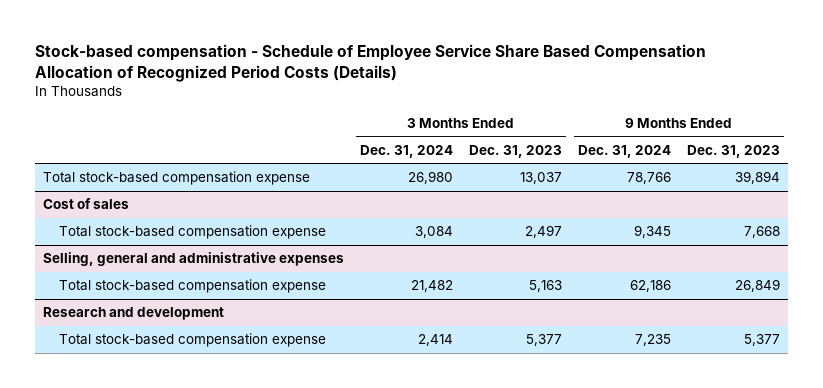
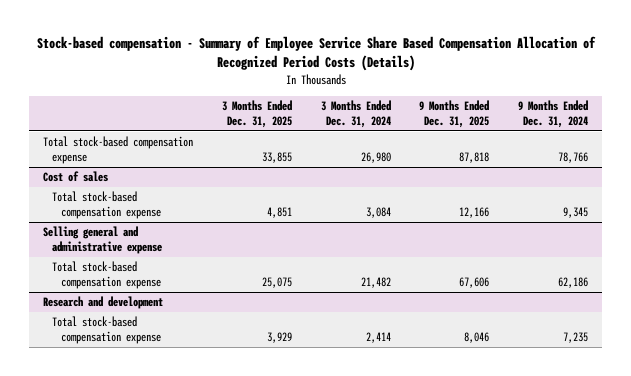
- Stock-based compensation - Schedule of Employee Service Share Based Compensation Allocation of Recognized Period Costs (Details)
+ Stock-based compensation - Summary of Employee Service Share Based Compensation Allocation of Recognized Period Costs (Details)
- | 3 Months Ended Dec. 31, 2024 | 3 Months Ended Dec. 31, 2023 | 9 Months Ended Dec. 31, 2024 | 9 Months Ended Dec. 31, 2023
+ | 3 Months Ended Dec. 31, 2025 | 3 Months Ended Dec. 31, 2024 | 9 Months Ended Dec. 31, 2025 | 9 Months Ended Dec. 31, 2024
- Selling, general and administrative expenses
+ Selling general and administrative expense

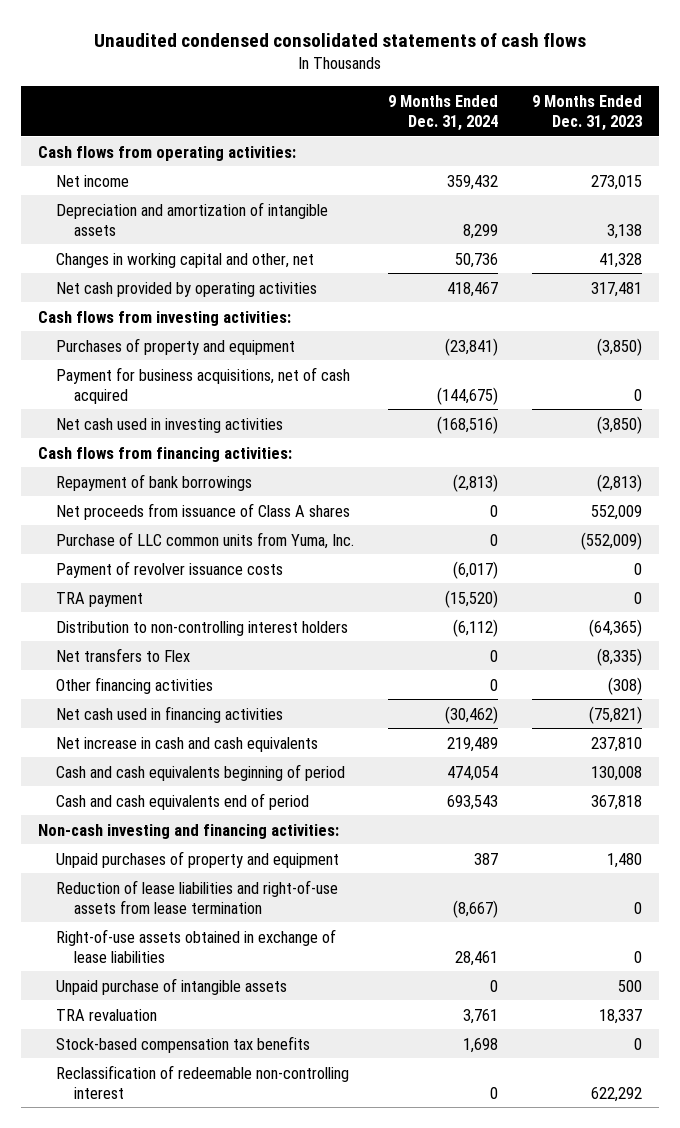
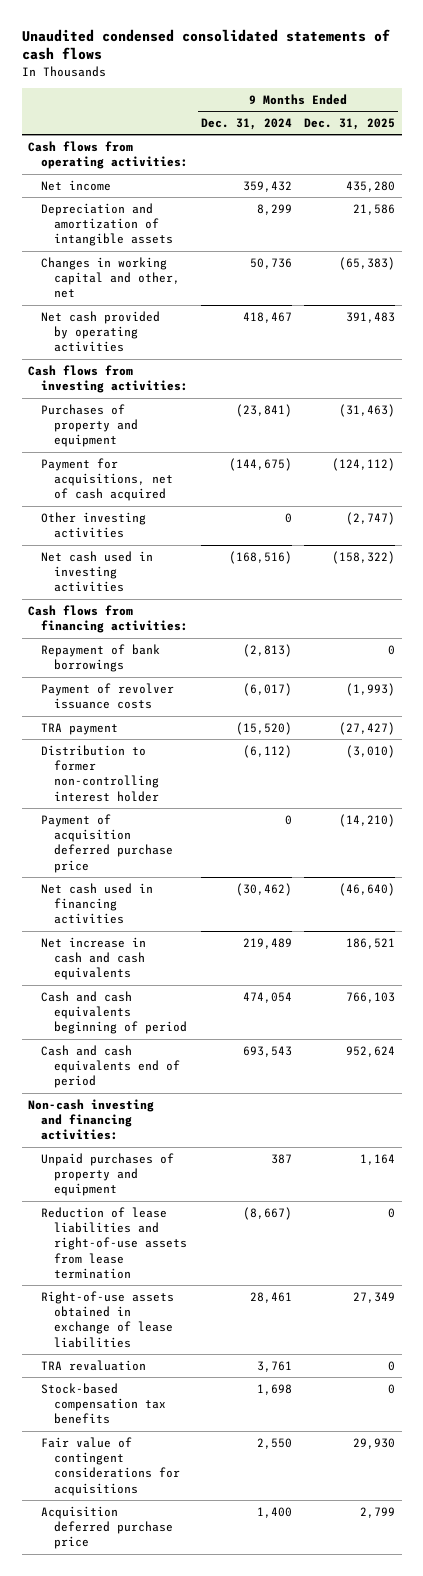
- | 9 Months Ended Dec. 31, 2024 | 9 Months Ended Dec. 31, 2023
+ | 9 Months Ended Dec. 31, 2024 | 9 Months Ended Dec. 31, 2025
- Payment for business acquisitions, net of cash acquired | (144,675) | 0
+ Payment for acquisitions, net of cash acquired | (144,675) | (124,112)
+ Other investing activities | 0 | (2,747)
- Net proceeds from issuance of Class A shares | 0 | 552,009
- Purchase of LLC common units from Yuma, Inc. | 0 | (552,009)
- Distribution to non-controlling interest holders | (6,112) | (64,365)
- Net transfers to Flex | 0 | (8,335)
- Other financing activities | 0 | (308)
+ Distribution to former non-controlling interest holder | (6,112) | (3,010)
+ Payment of acquisition deferred purchase price | 0 | (14,210)
- Unpaid purchase of intangible assets | 0 | 500
- Reclassification of redeemable non-controlling interest | 0 | 622,292
+ Fair value of contingent considerations for acquisitions | 2,550 | 29,930
+ Acquisition deferred purchase price | 1,400 | 2,799

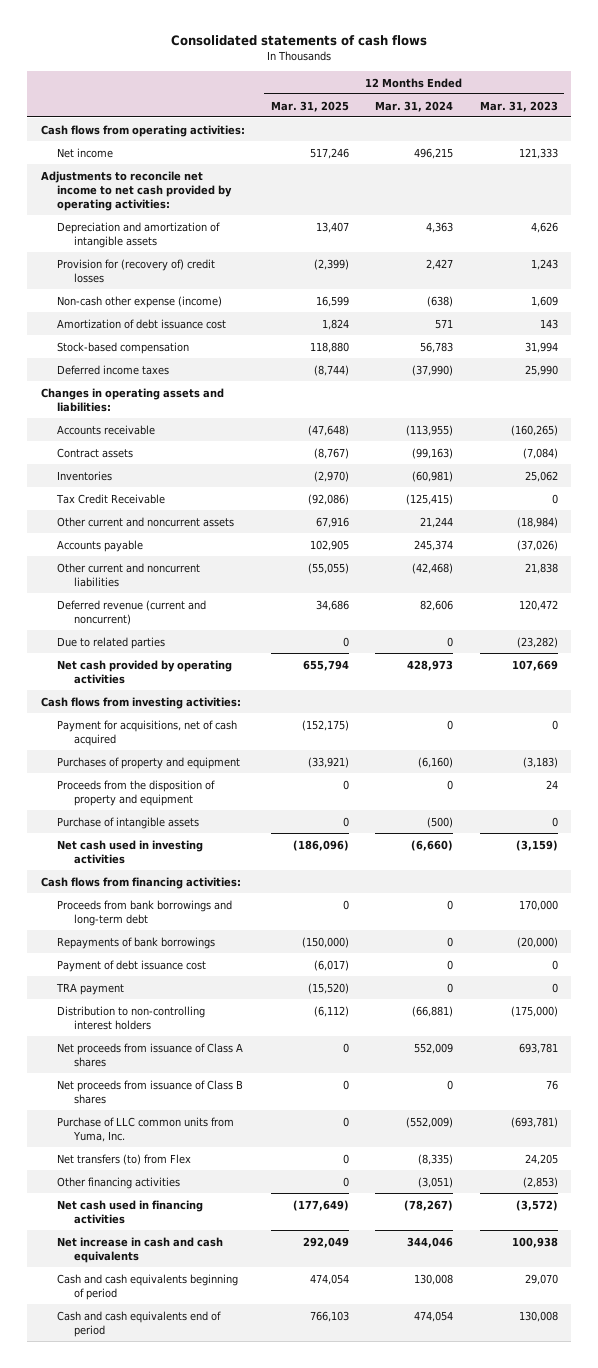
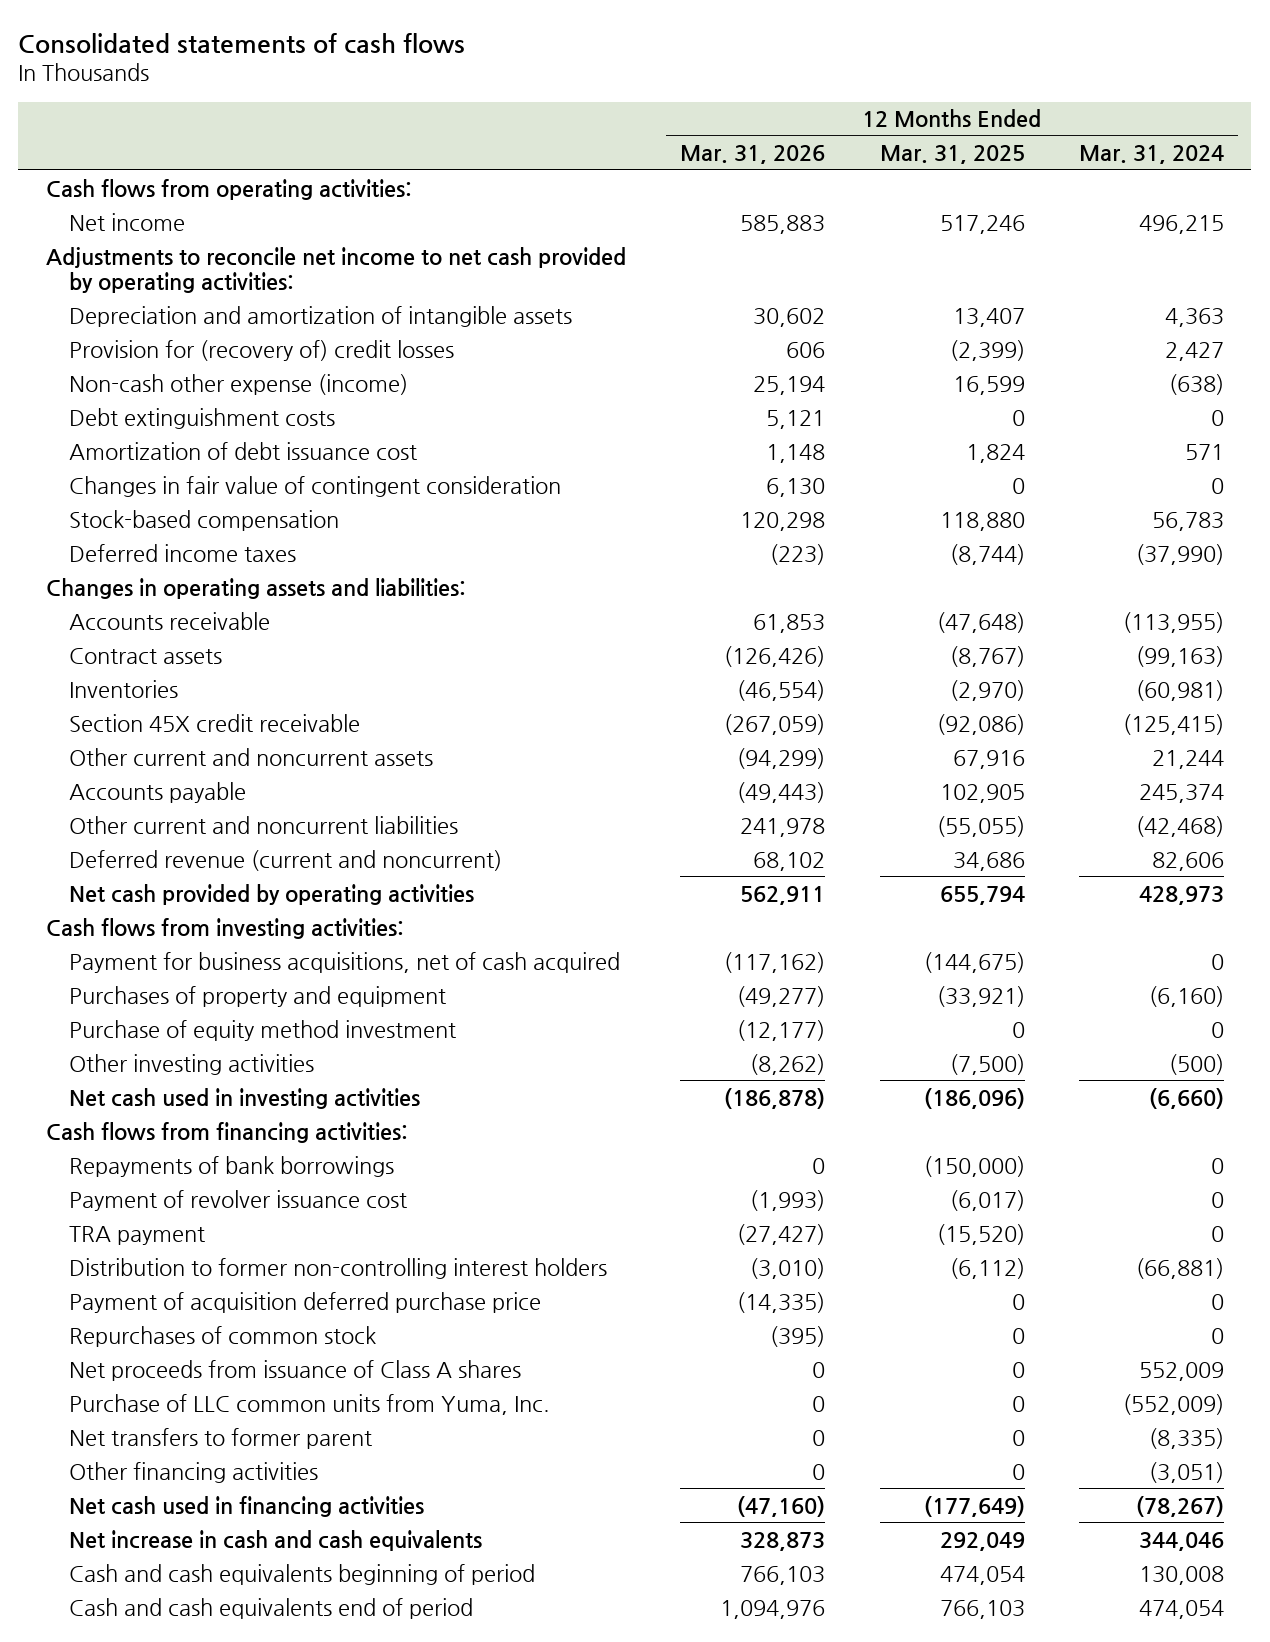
- | 12 Months Ended Mar. 31, 2025 | 12 Months Ended Mar. 31, 2024 | 12 Months Ended Mar. 31, 2023
+ | 12 Months Ended Mar. 31, 2026 | 12 Months Ended Mar. 31, 2025 | 12 Months Ended Mar. 31, 2024
+ Debt extinguishment costs | 5,121 | 0 | 0
+ Changes in fair value of contingent consideration | 6,130 | 0 | 0
- Tax Credit Receivable | (92,086) | (125,415) | 0
+ Section 45X credit receivable | (267,059) | (92,086) | (125,415)
- Due to related parties | 0 | 0 | (23,282)
- Payment for acquisitions, net of cash acquired | (152,175) | 0 | 0
+ Payment for business acquisitions, net of cash acquired | (117,162) | (144,675) | 0
- Proceeds from the disposition of property and equipment | 0 | 0 | 24
- Purchase of intangible assets | 0 | (500) | 0
+ Purchase of equity method investment | (12,177) | 0 | 0
+ Other investing activities | (8,262) | (7,500) | (500)
- Proceeds from bank borrowings and long-term debt | 0 | 0 | 170,000
- Payment of debt issuance cost | (6,017) | 0 | 0
+ Payment of revolver issuance cost | (1,993) | (6,017) | 0
- Distribution to non-controlling interest holders | (6,112) | (66,881) | (175,000)
+ Distribution to former non-controlling interest holders | (3,010) | (6,112) | (66,881)
+ Payment of acquisition deferred purchase price | (14,335) | 0 | 0
+ Repurchases of common stock | (395) | 0 | 0
- Net proceeds from issuance of Class B shares | 0 | 0 | 76
- Net transfers (to) from Flex | 0 | (8,335) | 24,205
+ Net transfers to former parent | 0 | 0 | (8,335)

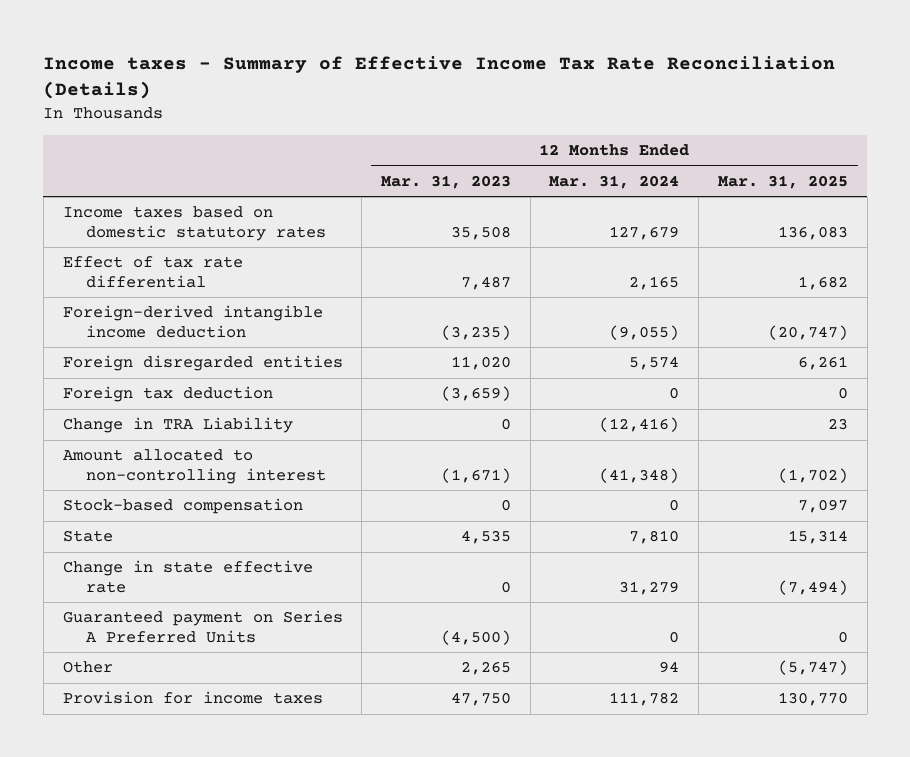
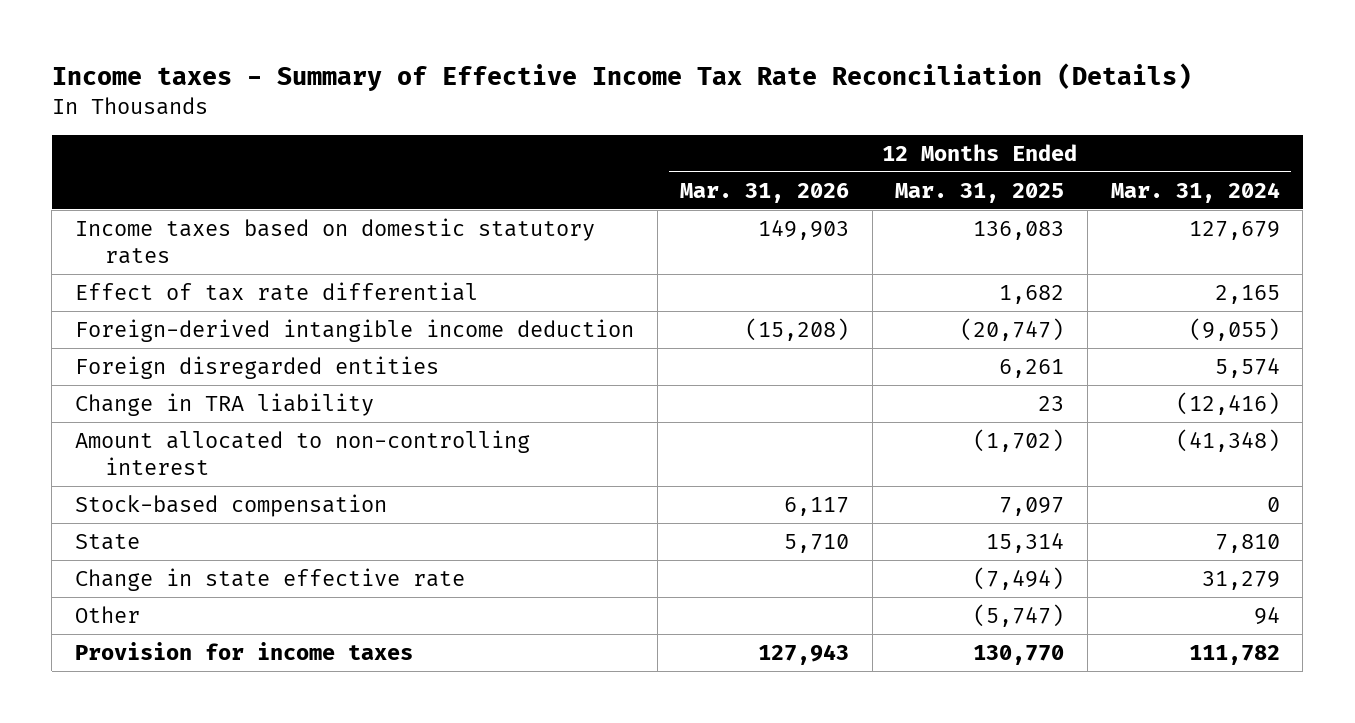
- | 12 Months Ended Mar. 31, 2023 | 12 Months Ended Mar. 31, 2024 | 12 Months Ended Mar. 31, 2025
+ | 12 Months Ended Mar. 31, 2026 | 12 Months Ended Mar. 31, 2025 | 12 Months Ended Mar. 31, 2024
- Foreign tax deduction | (3,659) | 0 | 0
- Change in TRA Liability | 0 | (12,416) | 23
+ Change in TRA liability | | 23 | (12,416)
- Guaranteed payment on Series A Preferred Units | (4,500) | 0 | 0

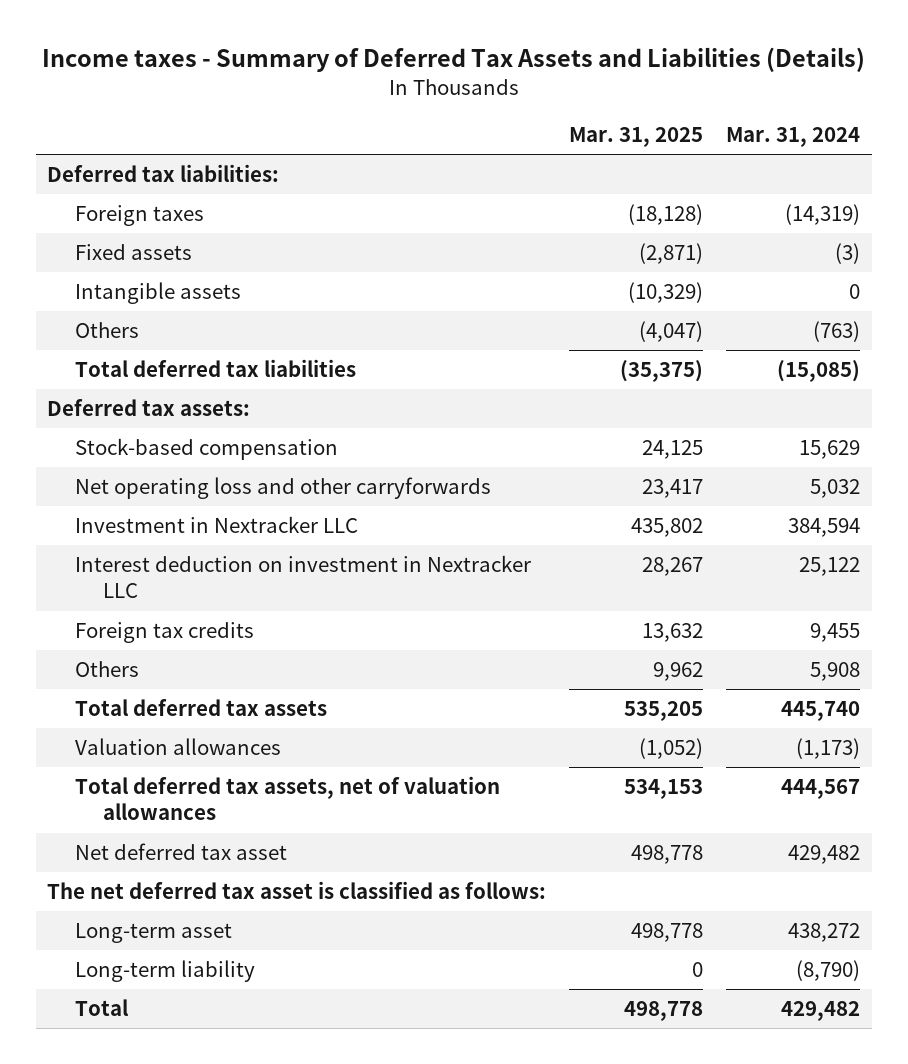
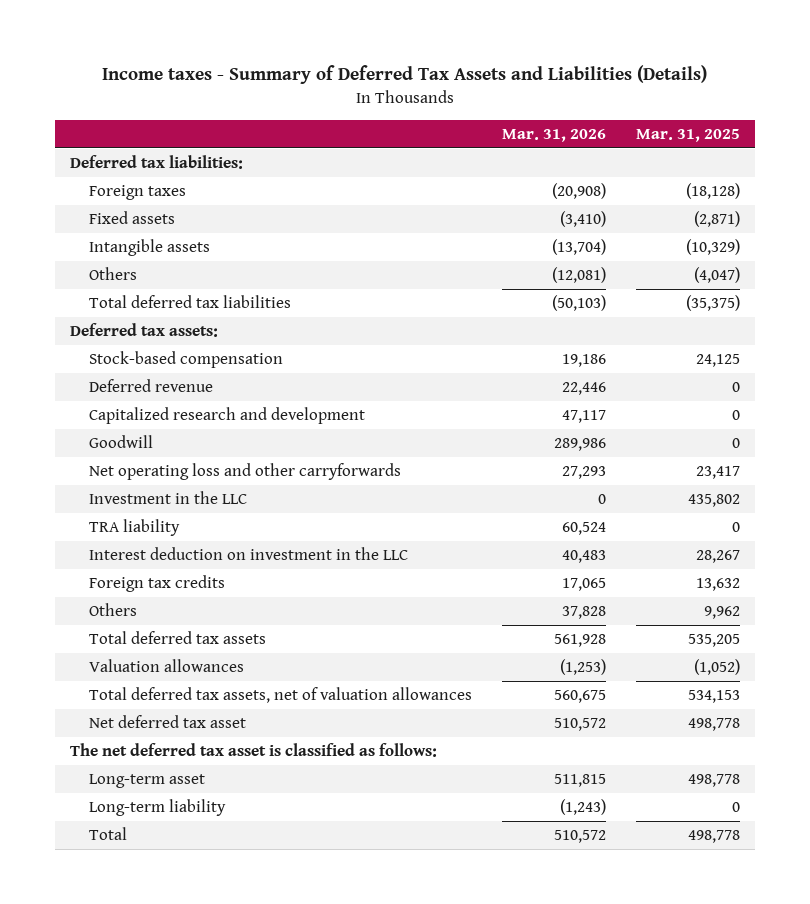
- | Mar. 31, 2025 | Mar. 31, 2024
+ | Mar. 31, 2026 | Mar. 31, 2025
+ Deferred revenue | 22,446 | 0
+ Capitalized research and development | 47,117 | 0
+ Goodwill | 289,986 | 0
- Investment in Nextracker LLC | 435,802 | 384,594
- Interest deduction on investment in Nextracker LLC | 28,267 | 25,122
+ Investment in the LLC | 0 | 435,802
+ TRA liability | 60,524 | 0
+ Interest deduction on investment in the LLC | 40,483 | 28,267

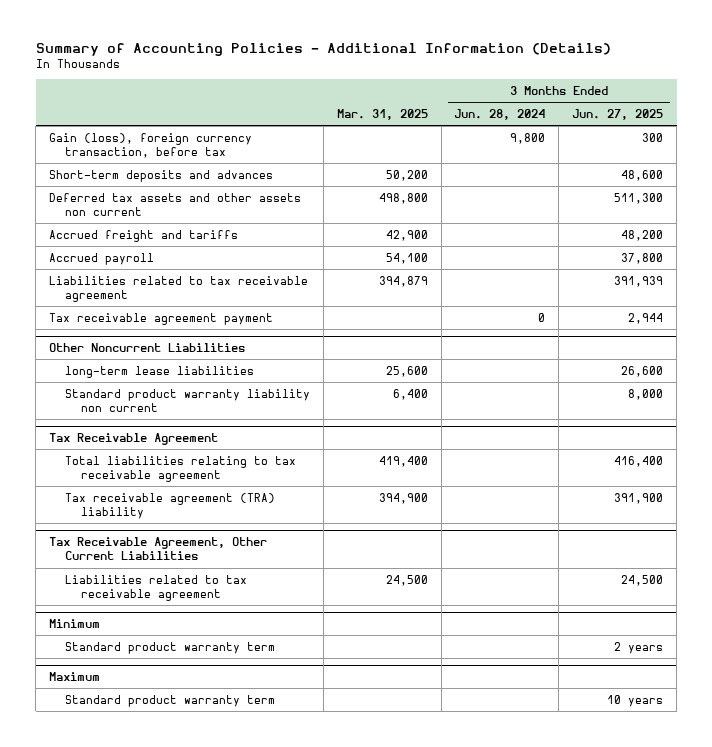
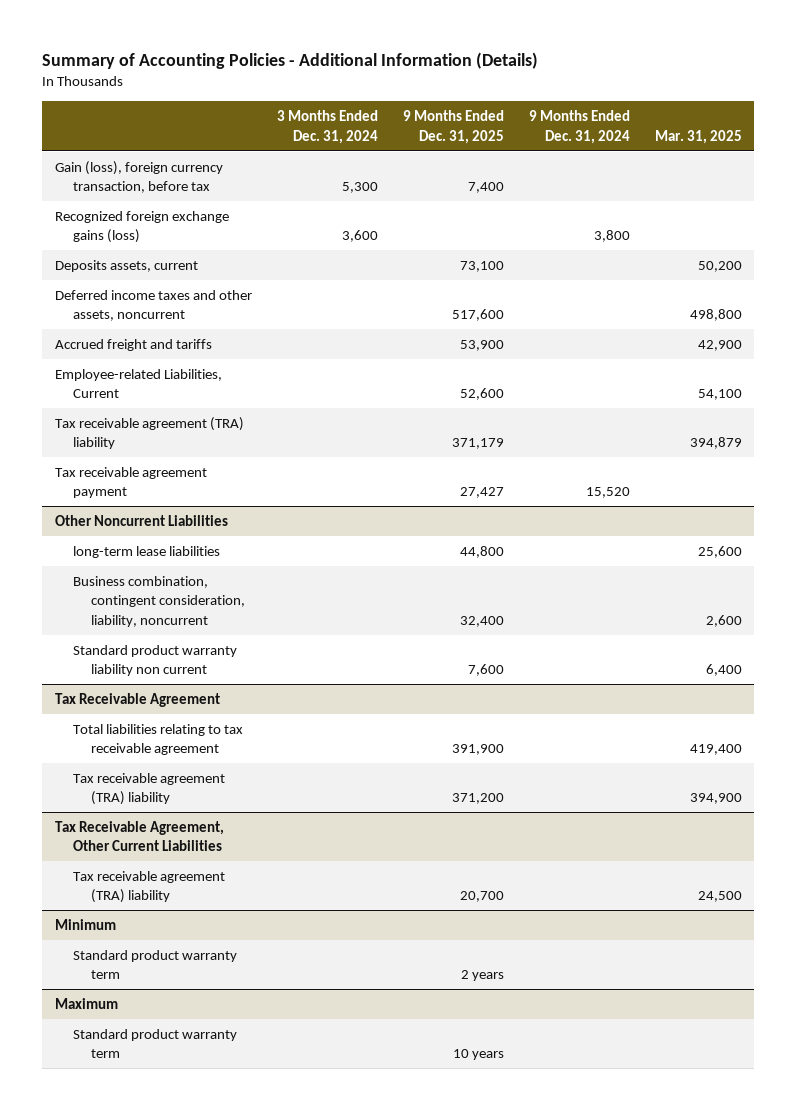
- | Mar. 31, 2025 | 3 Months Ended Jun. 28, 2024 | 3 Months Ended Jun. 27, 2025
+ | 3 Months Ended Dec. 31, 2024 | 9 Months Ended Dec. 31, 2025 | 9 Months Ended Dec. 31, 2024 | Mar. 31, 2025
- Short-term deposits and advances | 50,200 | | 48,600
- Deferred tax assets and other assets non current | 498,800 | | 511,300
+ Recognized foreign exchange gains (loss) | 3,600 | | 3,800 |
+ Deposits assets, current | | 73,100 | | 50,200
+ Deferred income taxes and other assets, noncurrent | | 517,600 | | 498,800
- Accrued payroll | 54,100 | | 37,800
- Liabilities related to tax receivable agreement | 394,879 | | 391,939
+ Employee-related Liabilities, Current | | 52,600 | | 54,100
+ Tax receivable agreement (TRA) liability | | 371,179 | | 394,879
@ Other Noncurrent Liabilities
+ Business combination, contingent consideration, liability, noncurrent | | 32,400 | | 2,600
@ Tax Receivable Agreement, Other Current Liabilities
- Liabilities related to tax receivable agreement | 24,500 | | 24,500
+ Tax receivable agreement (TRA) liability | | 20,700 | | 24,500

